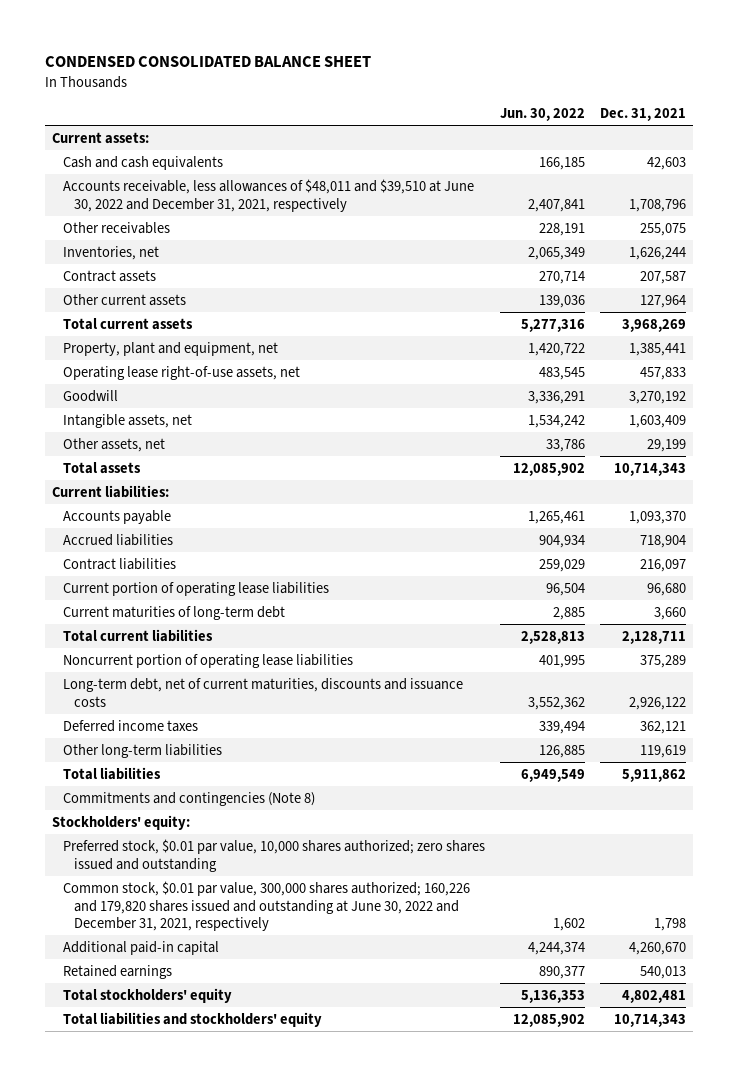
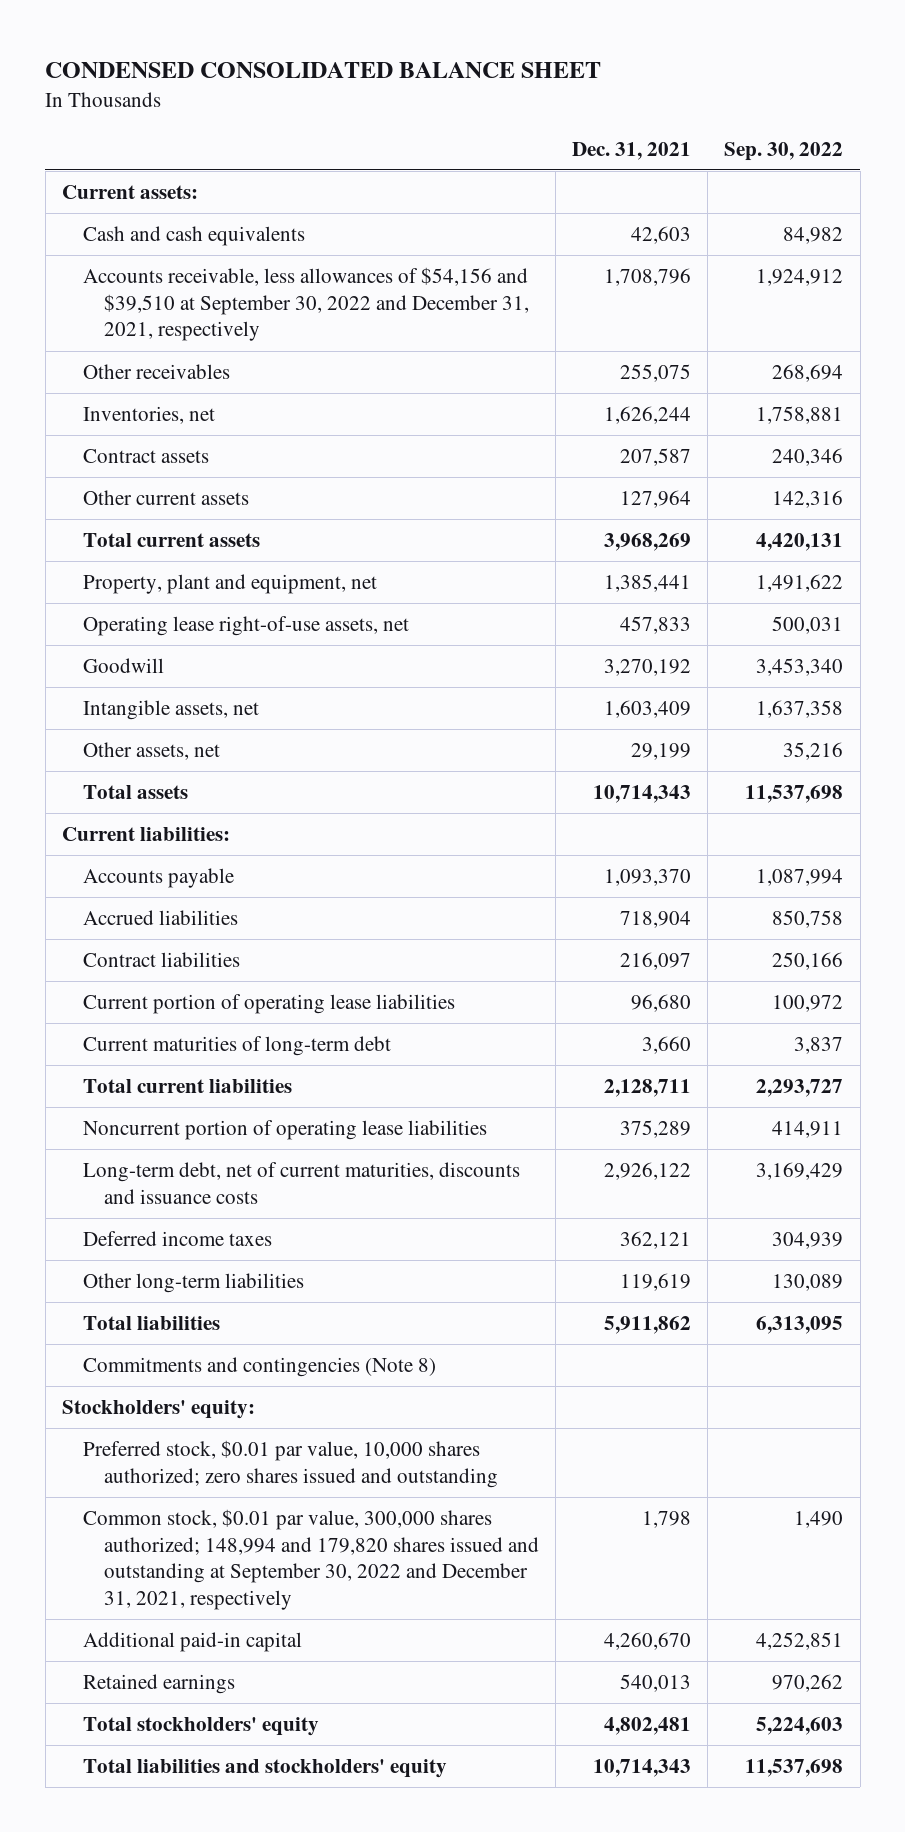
- | Jun. 30, 2022 | Dec. 31, 2021
+ | Dec. 31, 2021 | Sep. 30, 2022
- Accounts receivable, less allowances of $48,011 and $39,510 at June 30, 2022 and December 31, 2021, respectively | 2,407,841 | 1,708,796
+ Accounts receivable, less allowances of $54,156 and $39,510 at September 30, 2022 and December 31, 2021, respectively | 1,708,796 | 1,924,912
- Common stock, $0.01 par value, 300,000 shares authorized; 160,226 and 179,820 shares issued and outstanding at June 30, 2022 and December 31, 2021, respectively | 1,602 | 1,798
+ Common stock, $0.01 par value, 300,000 shares authorized; 148,994 and 179,820 shares issued and outstanding at September 30, 2022 and December 31, 2021, respectively | 1,798 | 1,490

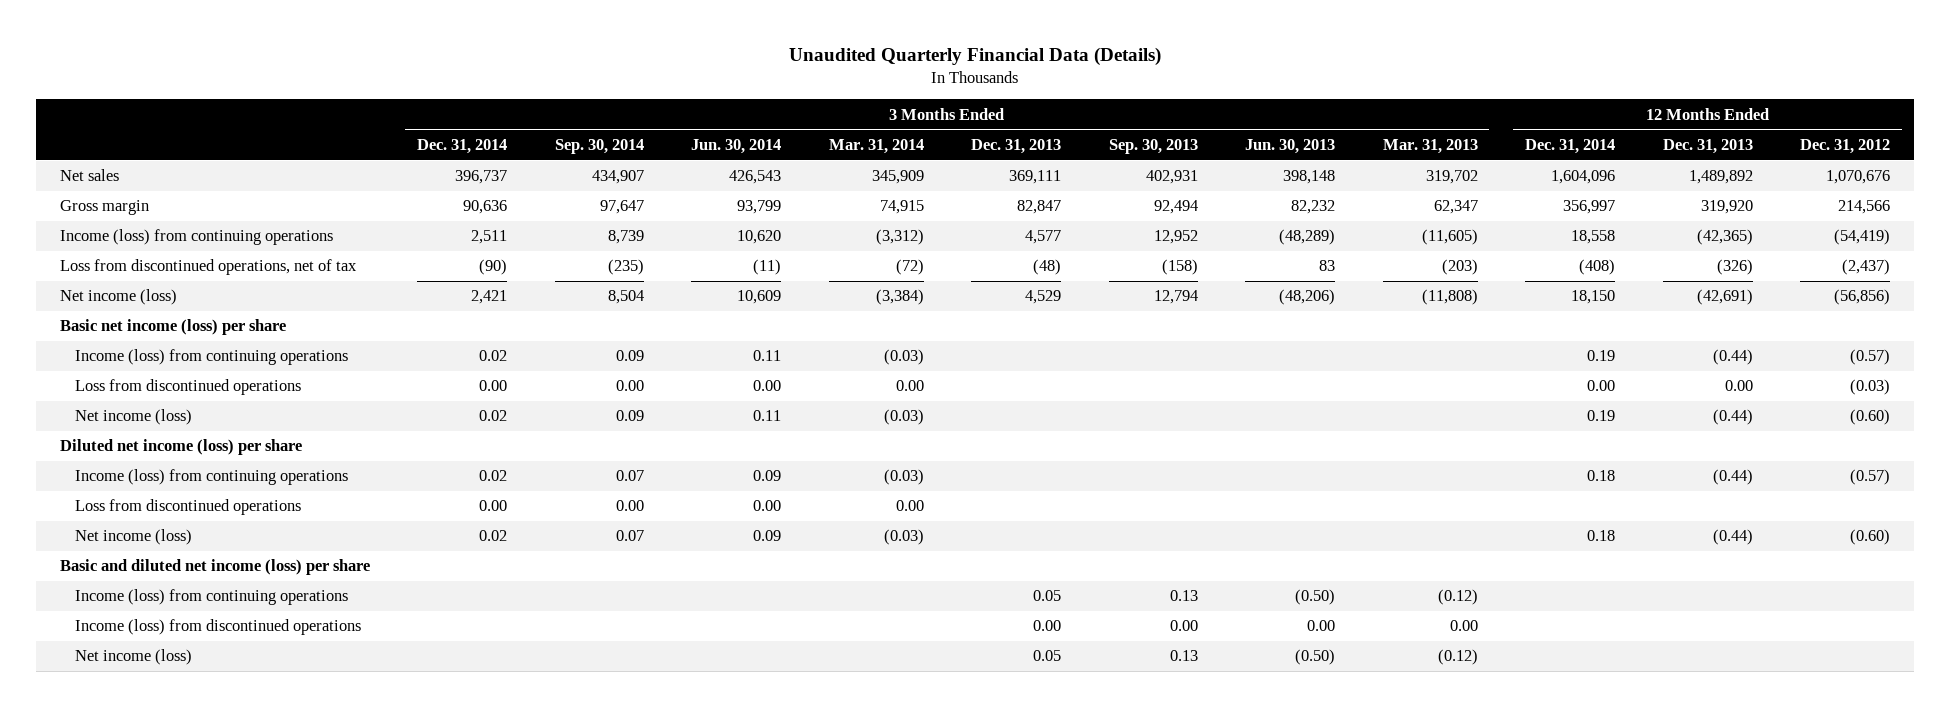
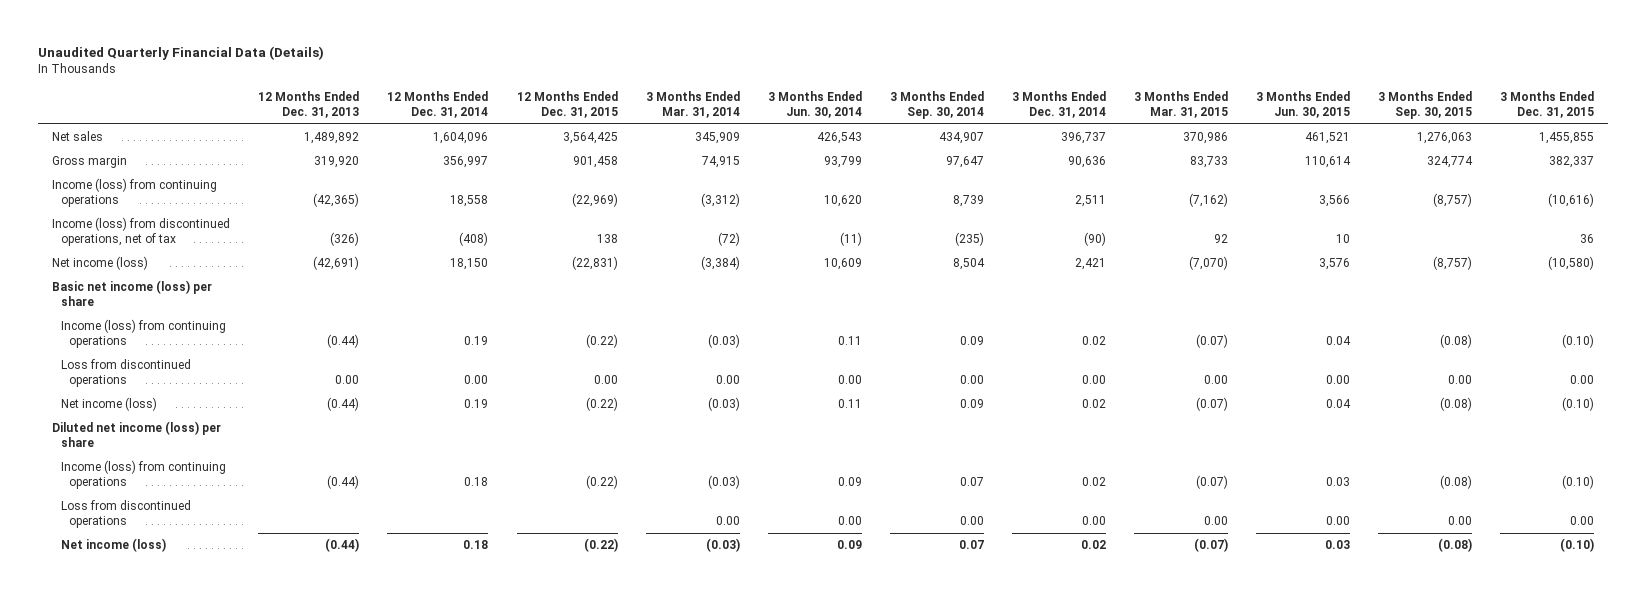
- | 3 Months Ended Dec. 31, 2014 | 3 Months Ended Sep. 30, 2014 | 3 Months Ended Jun. 30, 2014 | 3 Months Ended Mar. 31, 2014 | 3 Months Ended Dec. 31, 2013 | 3 Months Ended Sep. 30, 2013 | 3 Months Ended Jun. 30, 2013 | 3 Months Ended Mar. 31, 2013 | 12 Months Ended Dec. 31, 2014 | 12 Months Ended Dec. 31, 2013 | 12 Months Ended Dec. 31, 2012
+ | 12 Months Ended Dec. 31, 2013 | 12 Months Ended Dec. 31, 2014 | 12 Months Ended Dec. 31, 2015 | 3 Months Ended Mar. 31, 2014 | 3 Months Ended Jun. 30, 2014 | 3 Months Ended Sep. 30, 2014 | 3 Months Ended Dec. 31, 2014 | 3 Months Ended Mar. 31, 2015 | 3 Months Ended Jun. 30, 2015 | 3 Months Ended Sep. 30, 2015 | 3 Months Ended Dec. 31, 2015
- Loss from discontinued operations, net of tax | (90) | (235) | (11) | (72) | (48) | (158) | 83 | (203) | (408) | (326) | (2,437)
+ Income (loss) from discontinued operations, net of tax | (326) | (408) | 138 | (72) | (11) | (235) | (90) | 92 | 10 | | 36
- Basic and diluted net income (loss) per share
- Income (loss) from continuing operations | | | | | 0.05 | 0.13 | (0.50) | (0.12) | | |
- Income (loss) from discontinued operations | | | | | 0.00 | 0.00 | 0.00 | 0.00 | | |
- Net income (loss) | | | | | 0.05 | 0.13 | (0.50) | (0.12) | | |

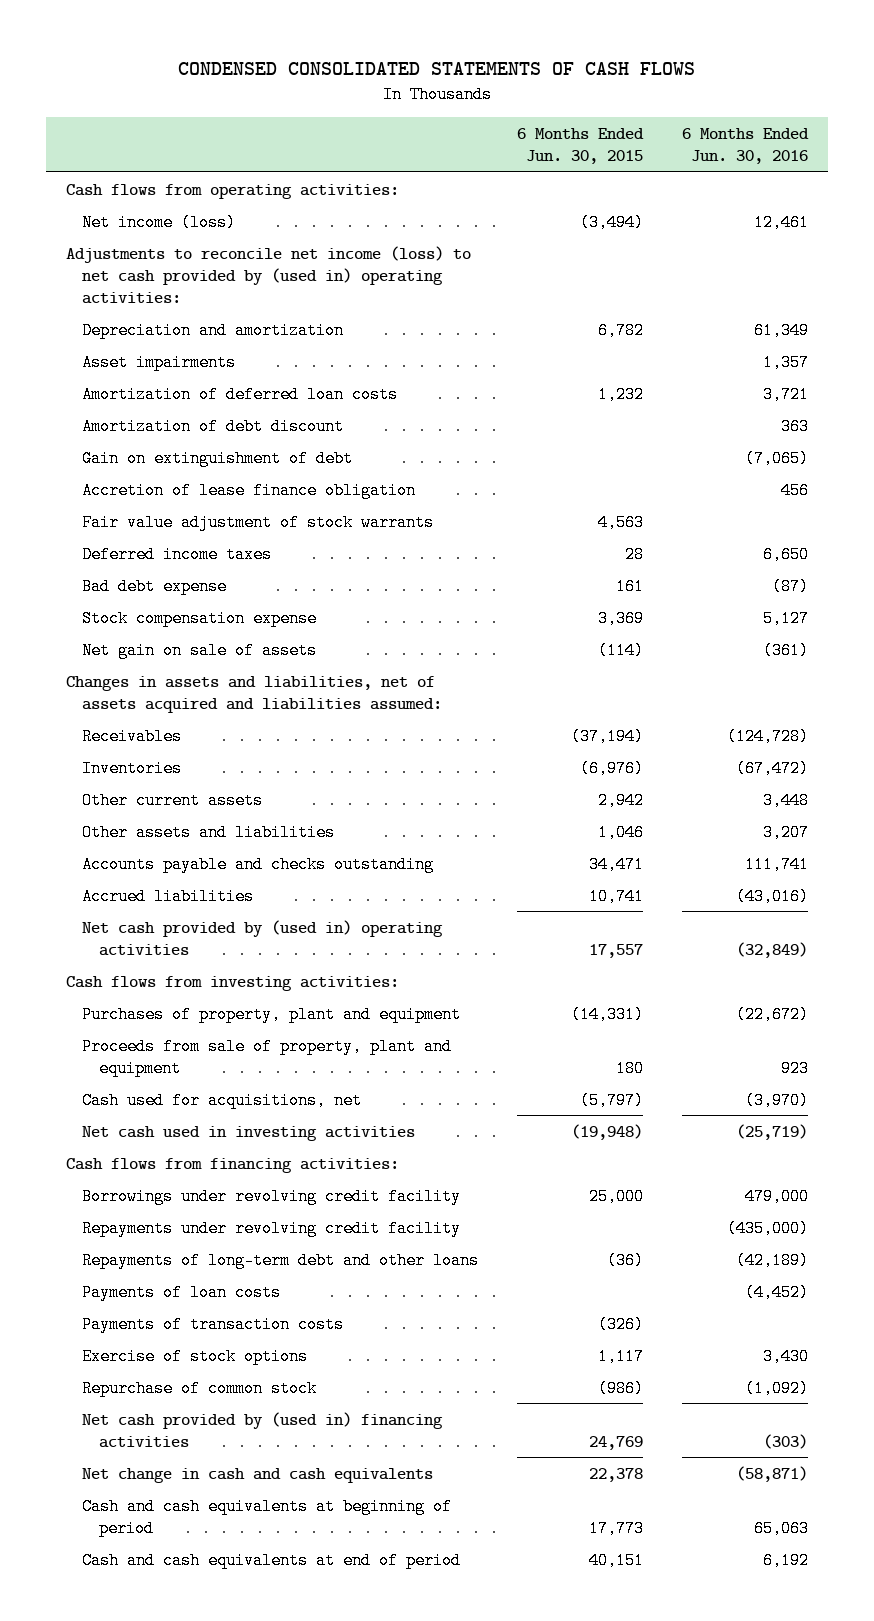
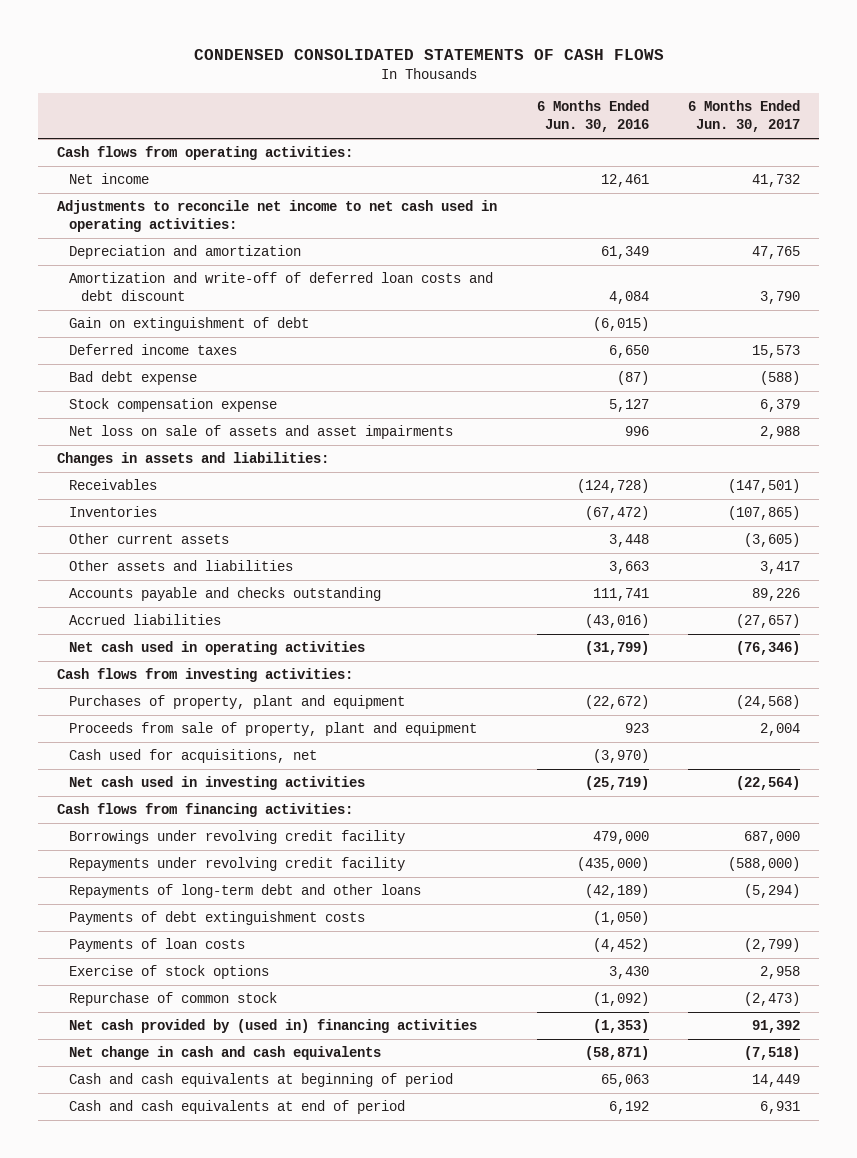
- | 6 Months Ended Jun. 30, 2015 | 6 Months Ended Jun. 30, 2016
+ | 6 Months Ended Jun. 30, 2016 | 6 Months Ended Jun. 30, 2017
- Net income (loss) | (3,494) | 12,461
- Adjustments to reconcile net income (loss) to net cash provided by (used in) operating activities:
+ Net income | 12,461 | 41,732
+ Adjustments to reconcile net income to net cash used in operating activities:
- Asset impairments | | 1,357
- Amortization of deferred loan costs | 1,232 | 3,721
- Amortization of debt discount | | 363
- Gain on extinguishment of debt | | (7,065)
- Accretion of lease finance obligation | | 456
- Fair value adjustment of stock warrants | 4,563 |
+ Amortization and write-off of deferred loan costs and debt discount | 4,084 | 3,790
+ Gain on extinguishment of debt | (6,015) |
- Net gain on sale of assets | (114) | (361)
- Changes in assets and liabilities, net of assets acquired and liabilities assumed:
+ Net loss on sale of assets and asset impairments | 996 | 2,988
+ Changes in assets and liabilities:
- Other assets and liabilities | 1,046 | 3,207
+ Other assets and liabilities | 3,663 | 3,417
- Net cash provided by (used in) operating activities | 17,557 | (32,849)
+ Net cash used in operating activities | (31,799) | (76,346)
+ Payments of debt extinguishment costs | (1,050) |
- Payments of transaction costs | (326) |
- Net cash provided by (used in) financing activities | 24,769 | (303)
+ Net cash provided by (used in) financing activities | (1,353) | 91,392

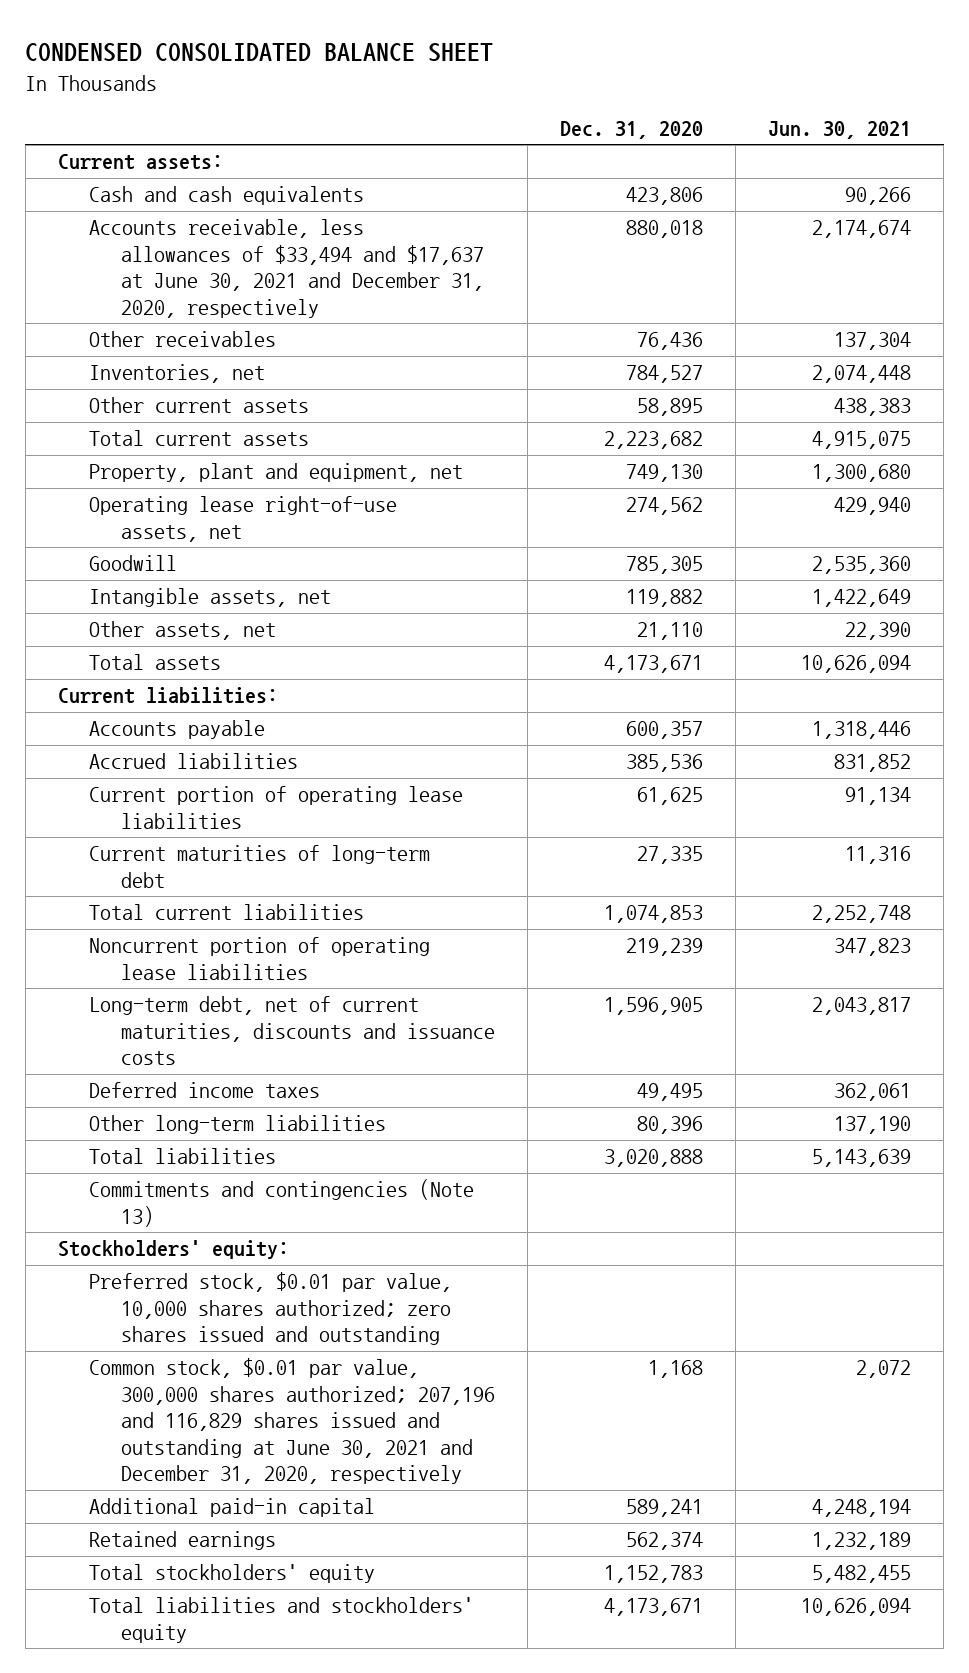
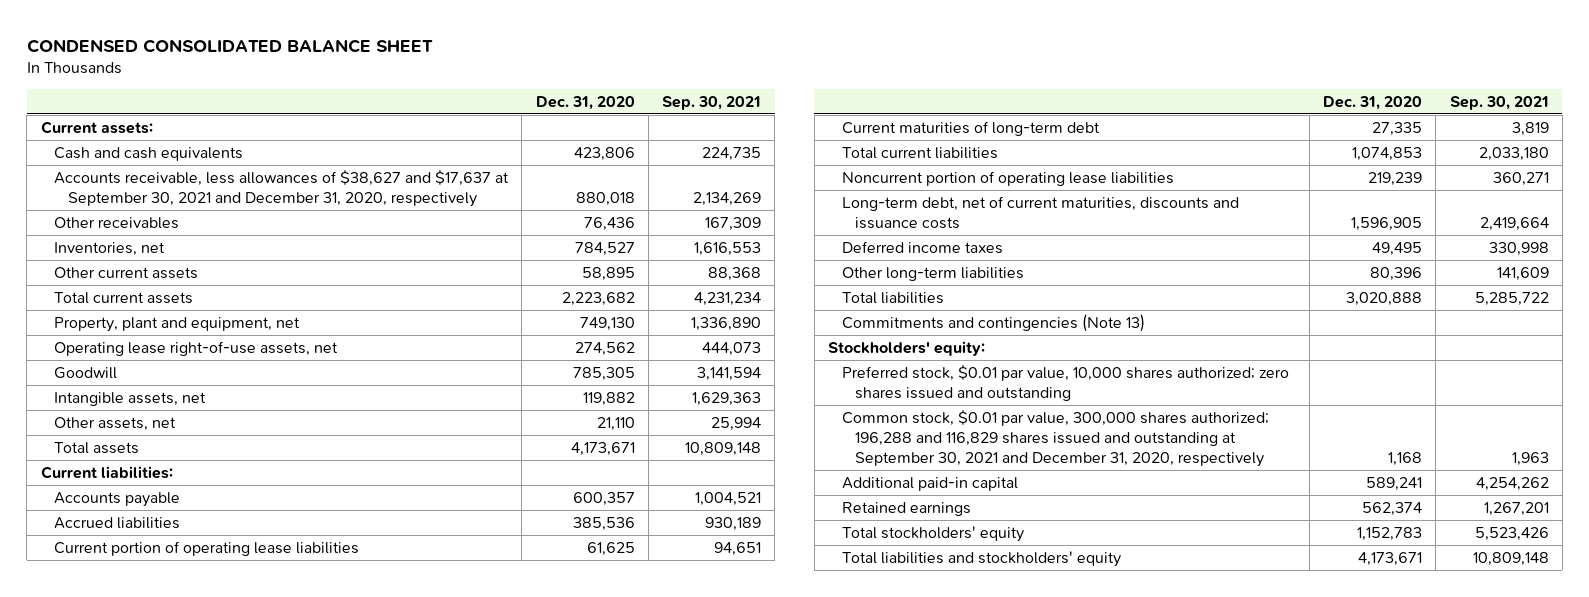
- | Dec. 31, 2020 | Jun. 30, 2021
+ | Dec. 31, 2020 | Sep. 30, 2021
- Accounts receivable, less allowances of $33,494 and $17,637 at June 30, 2021 and December 31, 2020, respectively | 880,018 | 2,174,674
+ Accounts receivable, less allowances of $38,627 and $17,637 at September 30, 2021 and December 31, 2020, respectively | 880,018 | 2,134,269
- Common stock, $0.01 par value, 300,000 shares authorized; 207,196 and 116,829 shares issued and outstanding at June 30, 2021 and December 31, 2020, respectively | 1,168 | 2,072
+ Common stock, $0.01 par value, 300,000 shares authorized; 196,288 and 116,829 shares issued and outstanding at September 30, 2021 and December 31, 2020, respectively | 1,168 | 1,963

